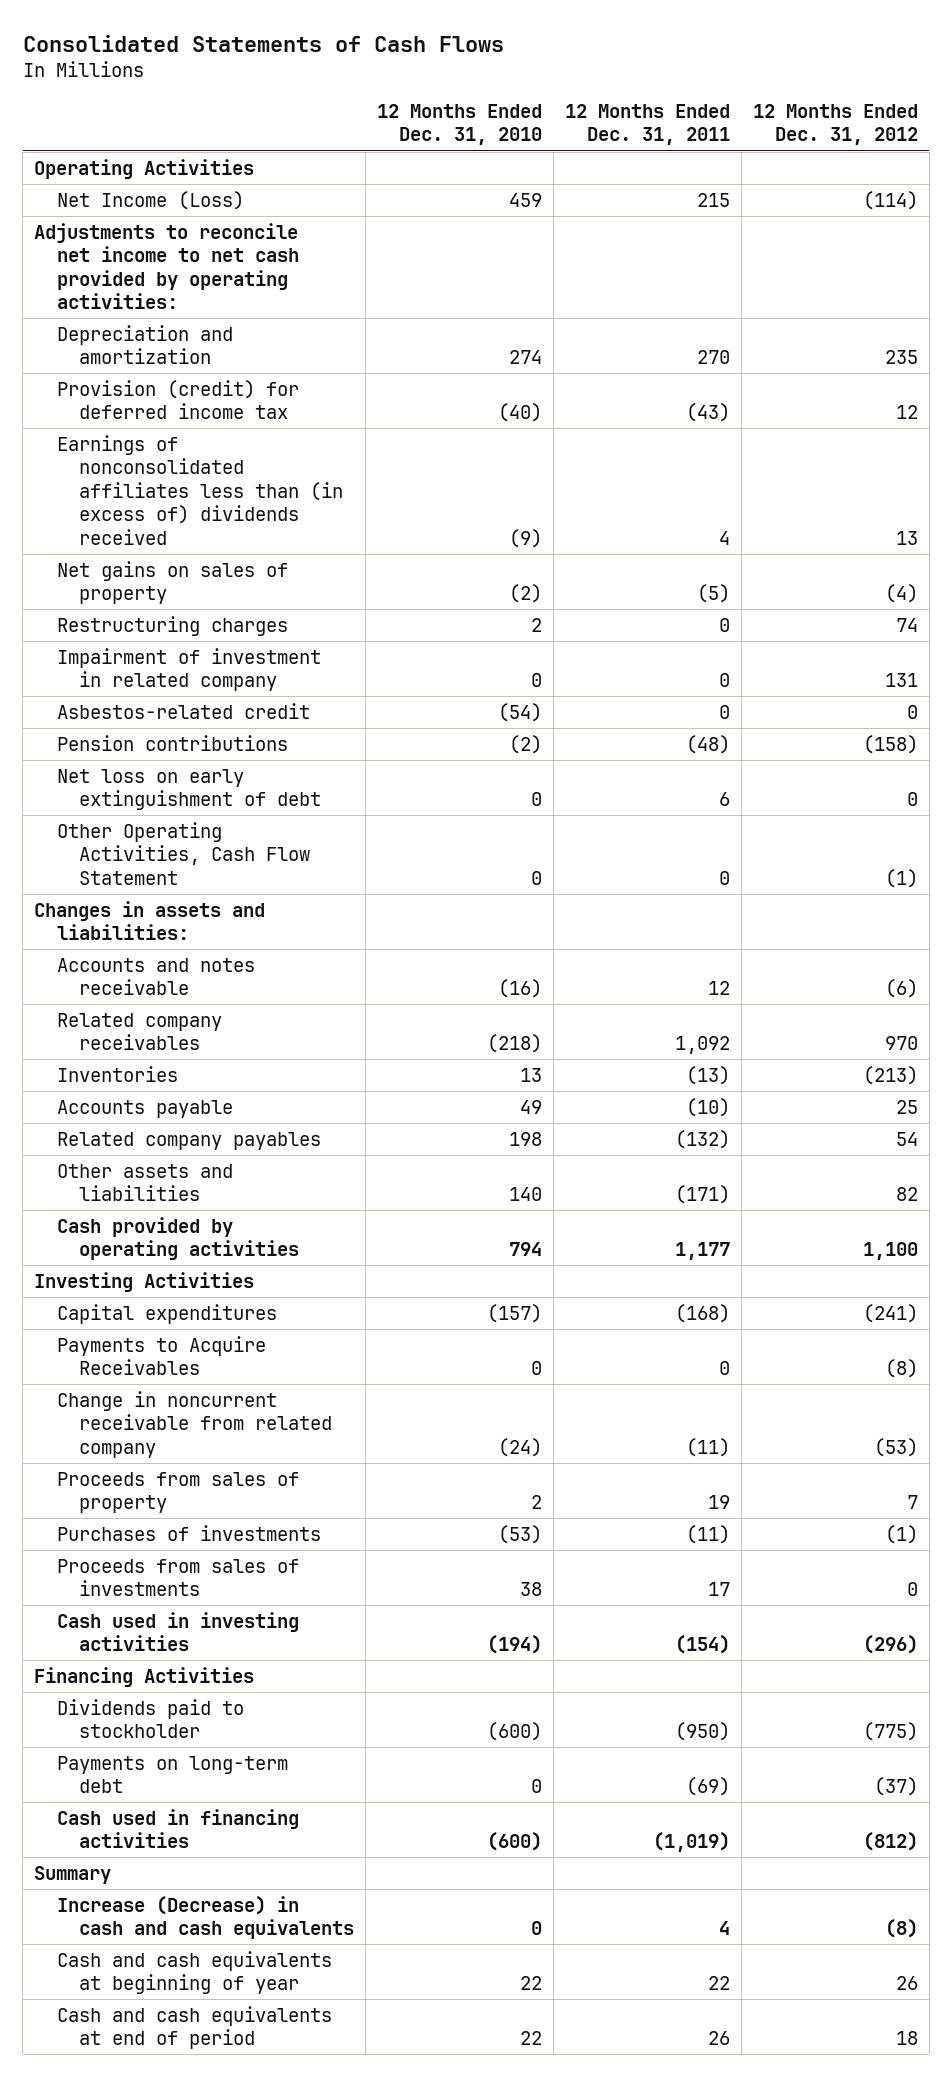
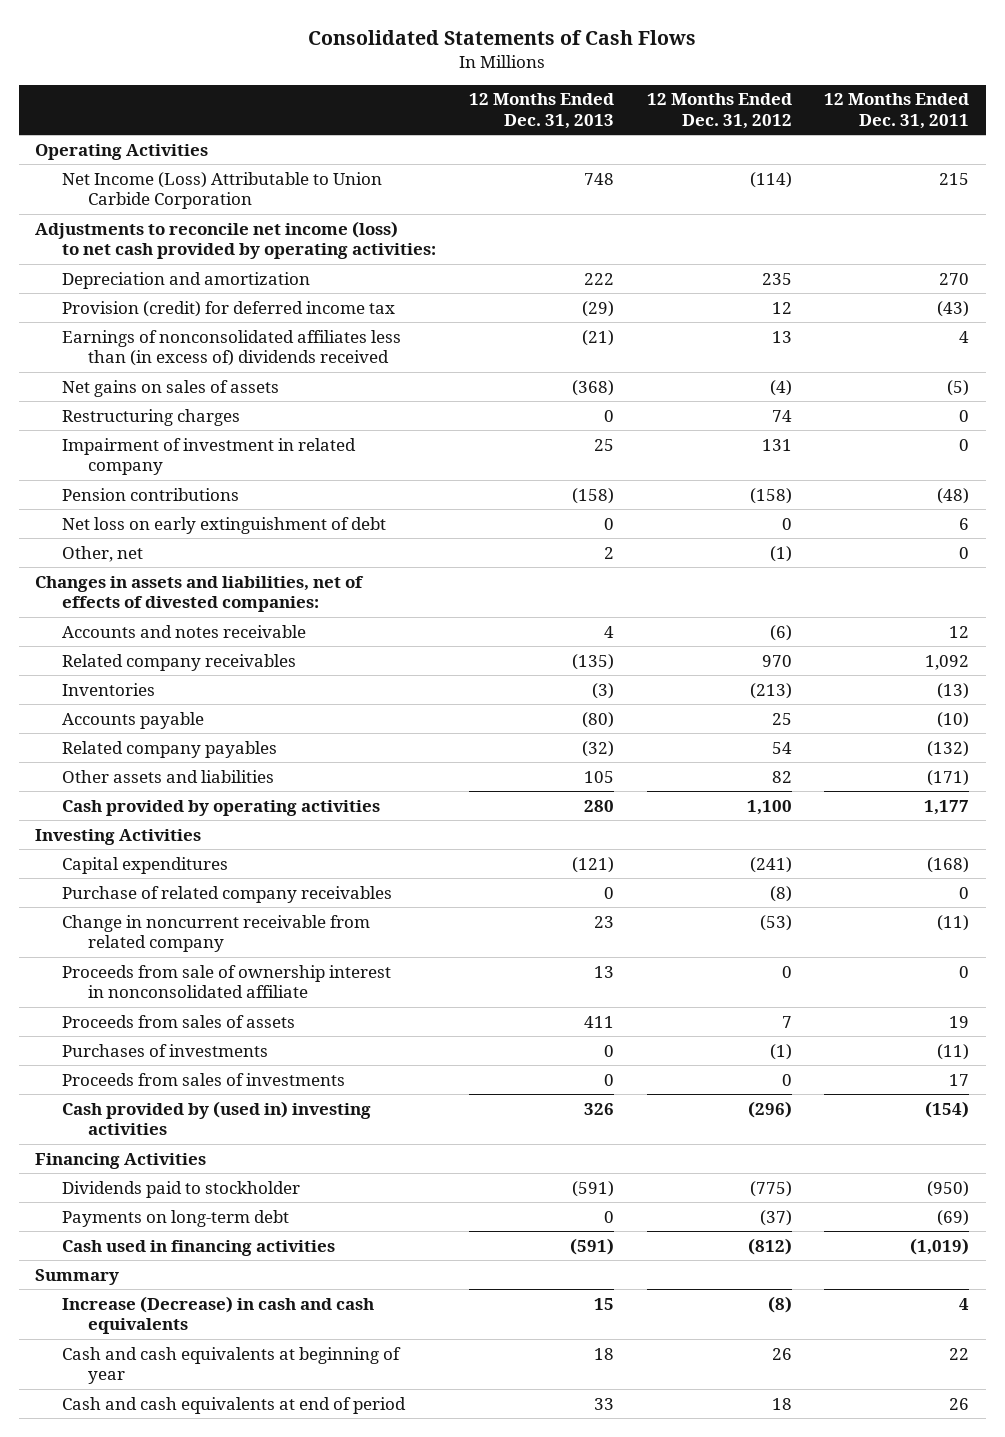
- | 12 Months Ended Dec. 31, 2010 | 12 Months Ended Dec. 31, 2011 | 12 Months Ended Dec. 31, 2012
+ | 12 Months Ended Dec. 31, 2013 | 12 Months Ended Dec. 31, 2012 | 12 Months Ended Dec. 31, 2011
- Net Income (Loss) | 459 | 215 | (114)
- Adjustments to reconcile net income to net cash provided by operating activities:
+ Net Income (Loss) Attributable to Union Carbide Corporation | 748 | (114) | 215
+ Adjustments to reconcile net income (loss) to net cash provided by operating activities:
- Net gains on sales of property | (2) | (5) | (4)
+ Net gains on sales of assets | (368) | (4) | (5)
- Asbestos-related credit | (54) | 0 | 0
- Other Operating Activities, Cash Flow Statement | 0 | 0 | (1)
- Changes in assets and liabilities:
+ Other, net | 2 | (1) | 0
+ Changes in assets and liabilities, net of effects of divested companies:
- Payments to Acquire Receivables | 0 | 0 | (8)
+ Purchase of related company receivables | 0 | (8) | 0
- Proceeds from sales of property | 2 | 19 | 7
+ Proceeds from sale of ownership interest in nonconsolidated affiliate | 13 | 0 | 0
+ Proceeds from sales of assets | 411 | 7 | 19
- Cash used in investing activities | (194) | (154) | (296)
+ Cash provided by (used in) investing activities | 326 | (296) | (154)

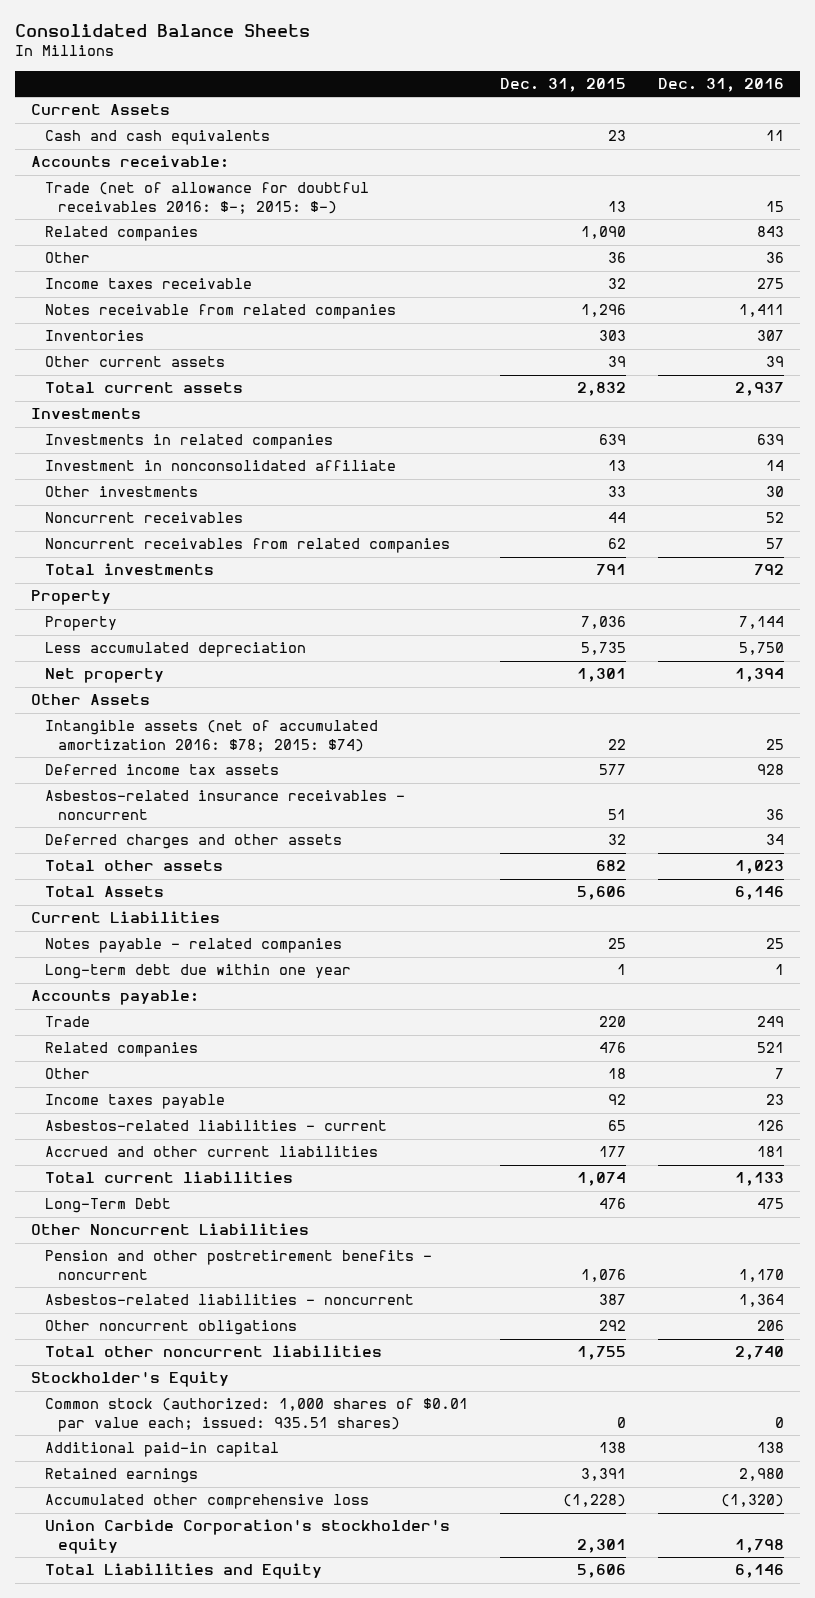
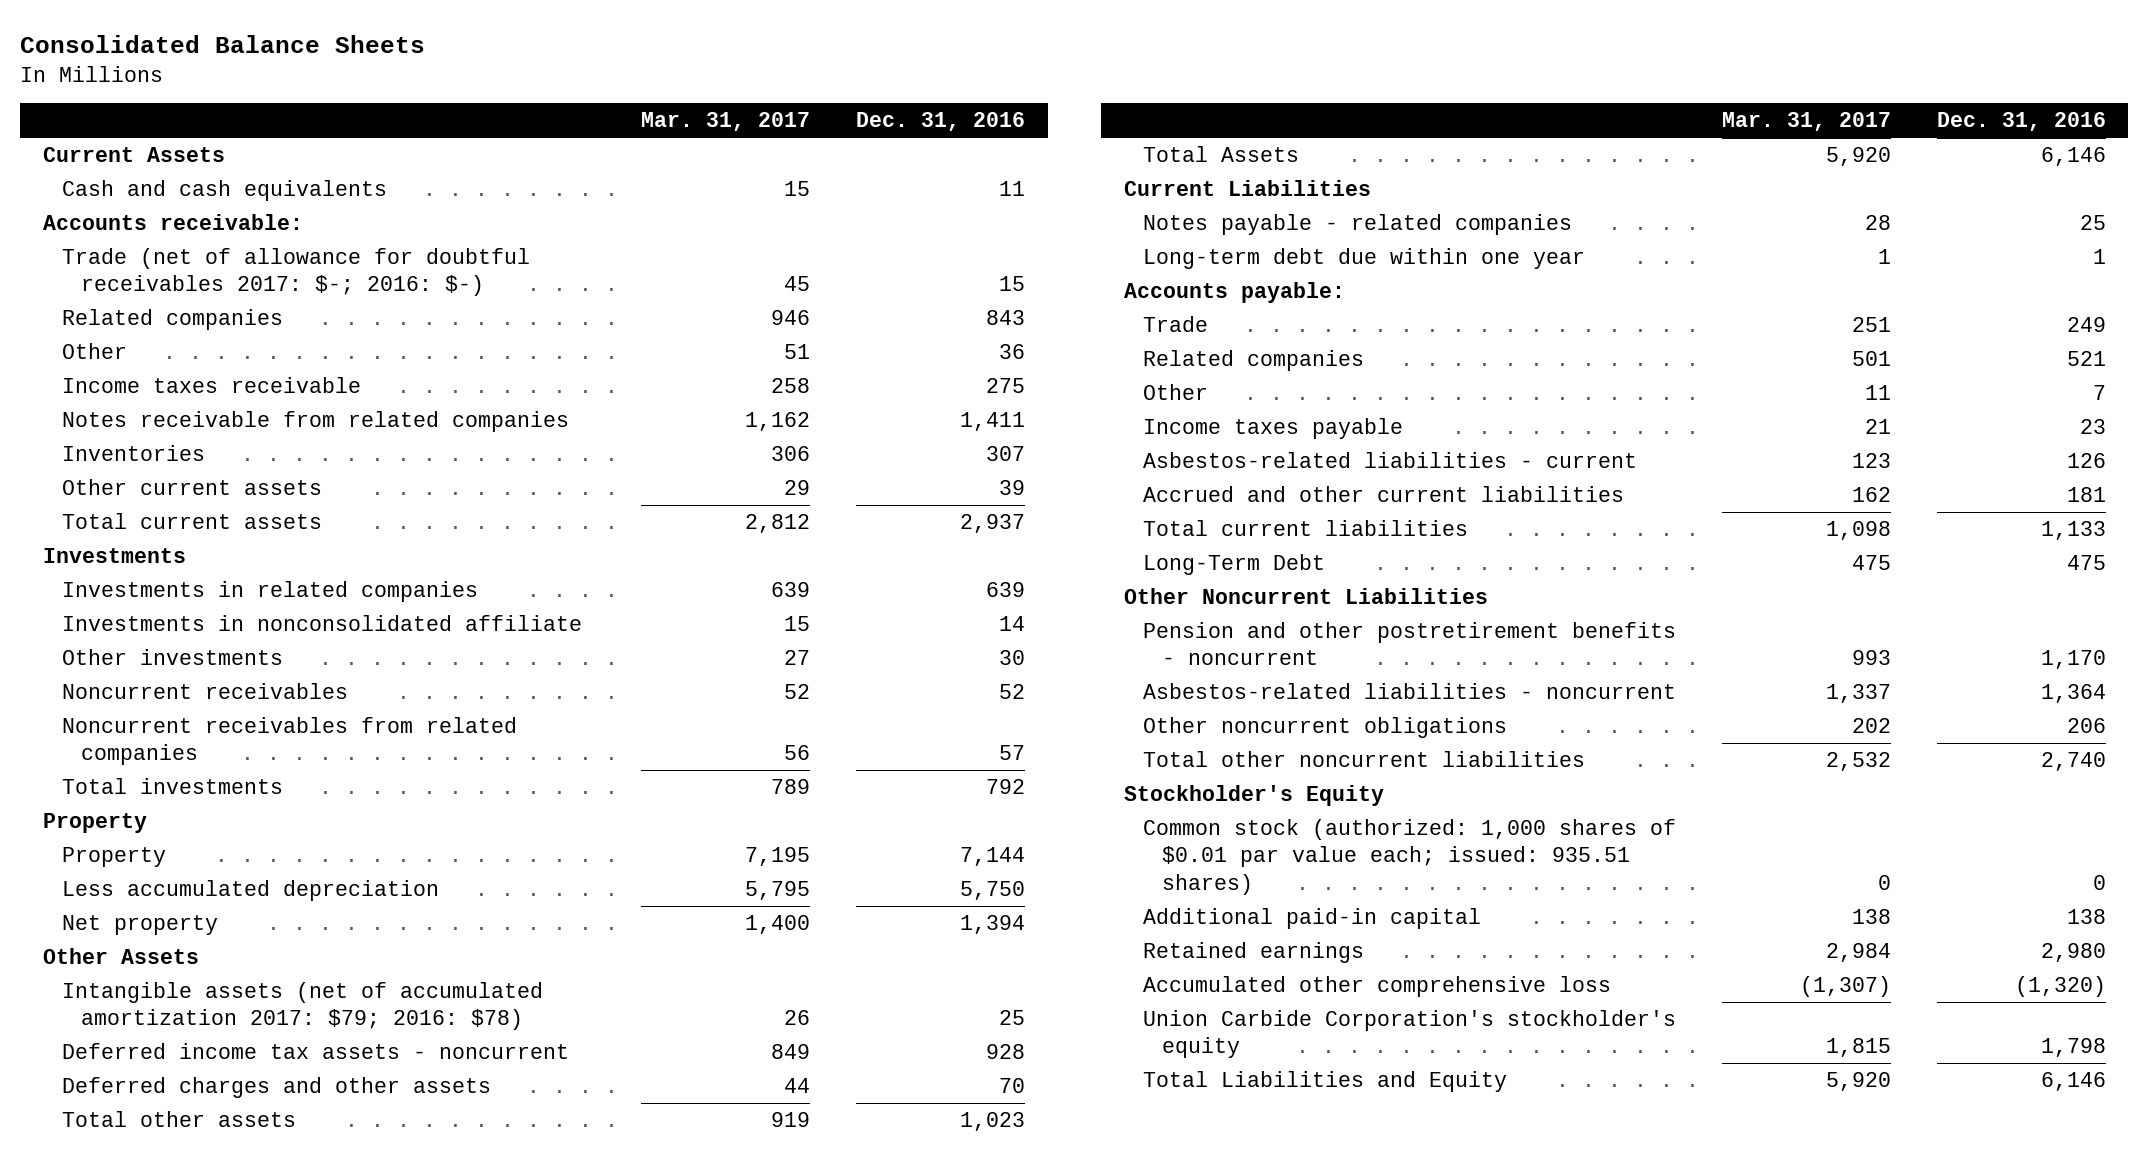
- | Dec. 31, 2015 | Dec. 31, 2016
+ | Mar. 31, 2017 | Dec. 31, 2016
- Trade (net of allowance for doubtful receivables 2016: $-; 2015: $-) | 13 | 15
+ Trade (net of allowance for doubtful receivables 2017: $-; 2016: $-) | 45 | 15
- Investment in nonconsolidated affiliate | 13 | 14
+ Investments in nonconsolidated affiliate | 15 | 14
- Intangible assets (net of accumulated amortization 2016: $78; 2015: $74) | 22 | 25
- Deferred income tax assets | 577 | 928
- Asbestos-related insurance receivables - noncurrent | 51 | 36
- Deferred charges and other assets | 32 | 34
+ Intangible assets (net of accumulated amortization 2017: $79; 2016: $78) | 26 | 25
+ Deferred income tax assets - noncurrent | 849 | 928
+ Deferred charges and other assets | 44 | 70

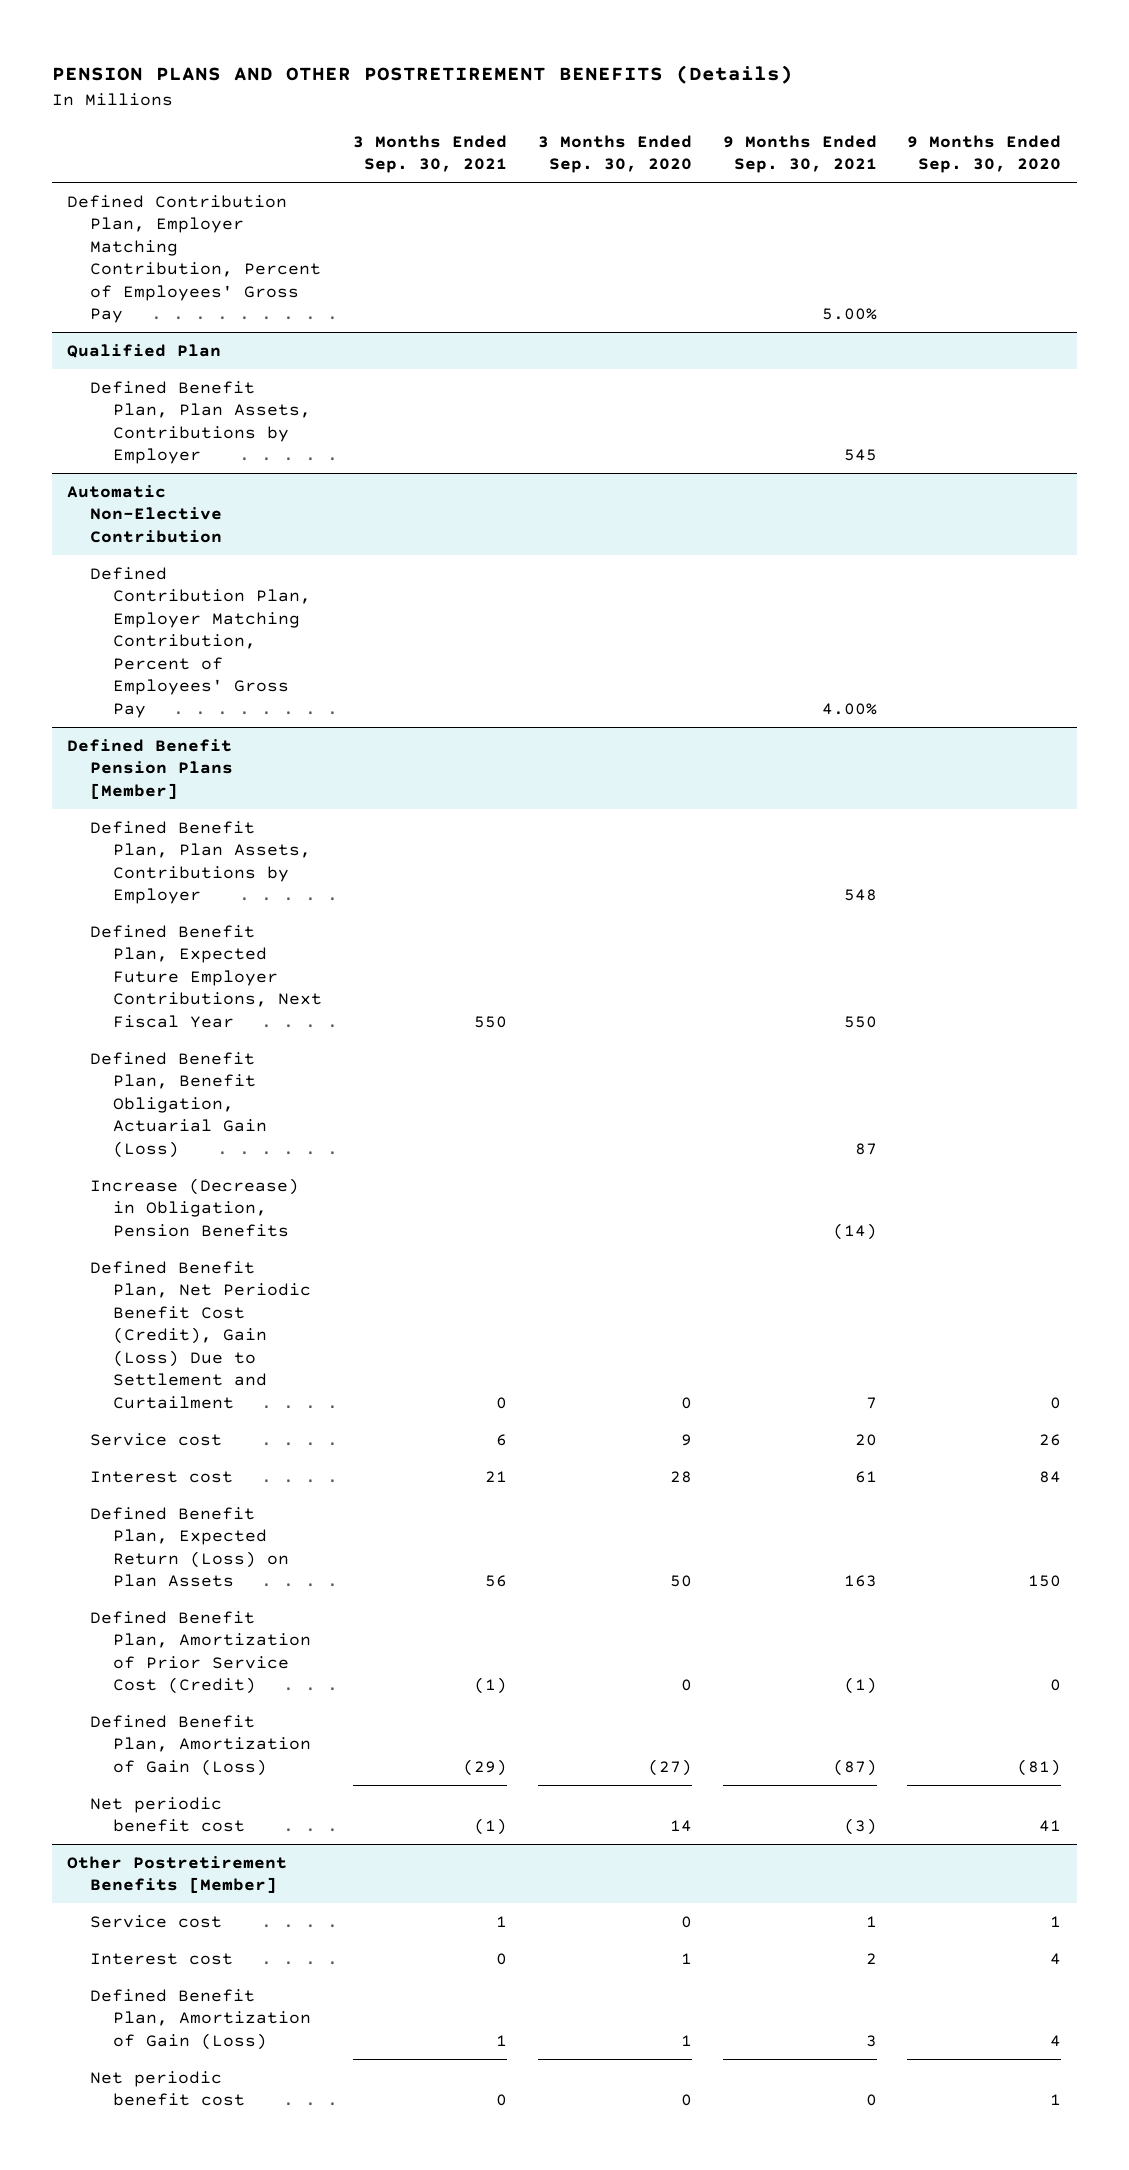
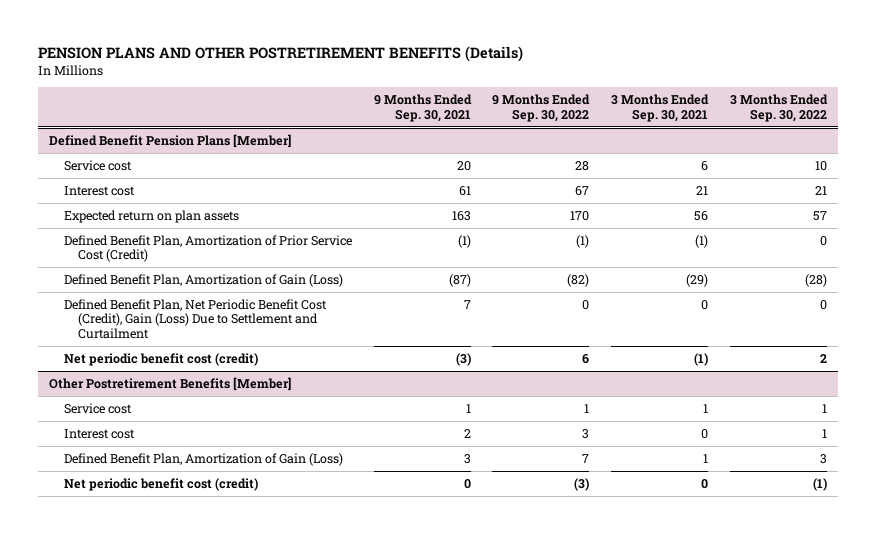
- | 3 Months Ended Sep. 30, 2021 | 3 Months Ended Sep. 30, 2020 | 9 Months Ended Sep. 30, 2021 | 9 Months Ended Sep. 30, 2020
+ | 9 Months Ended Sep. 30, 2021 | 9 Months Ended Sep. 30, 2022 | 3 Months Ended Sep. 30, 2021 | 3 Months Ended Sep. 30, 2022
- Defined Contribution Plan, Employer Matching Contribution, Percent of Employees' Gross Pay | | | 5.00% |
- Qualified Plan
- Defined Benefit Plan, Plan Assets, Contributions by Employer | | | 545 |
- Automatic Non-Elective Contribution
- Defined Contribution Plan, Employer Matching Contribution, Percent of Employees' Gross Pay | | | 4.00% |
@ Defined Benefit Pension Plans [Member]
- Defined Benefit Plan, Plan Assets, Contributions by Employer | | | 548 |
- Defined Benefit Plan, Expected Future Employer Contributions, Next Fiscal Year | 550 | | 550 |
- Defined Benefit Plan, Benefit Obligation, Actuarial Gain (Loss) | | | 87 |
- Increase (Decrease) in Obligation, Pension Benefits | | | (14) |
- Defined Benefit Plan, Expected Return (Loss) on Plan Assets | 56 | 50 | 163 | 150
+ Expected return on plan assets | 163 | 170 | 56 | 57
- Net periodic benefit cost | (1) | 14 | (3) | 41
moved down: Defined Benefit Plan, Net Periodic Benefit Cost (Credit), Gain (Loss) Due to Settlement and Curtailment | 7 | 0 | 0 | 0
+ Net periodic benefit cost (credit) | (3) | 6 | (1) | 2
@ Other Postretirement Benefits [Member]
- Net periodic benefit cost | 0 | 0 | 0 | 1
+ Net periodic benefit cost (credit) | 0 | (3) | 0 | (1)

